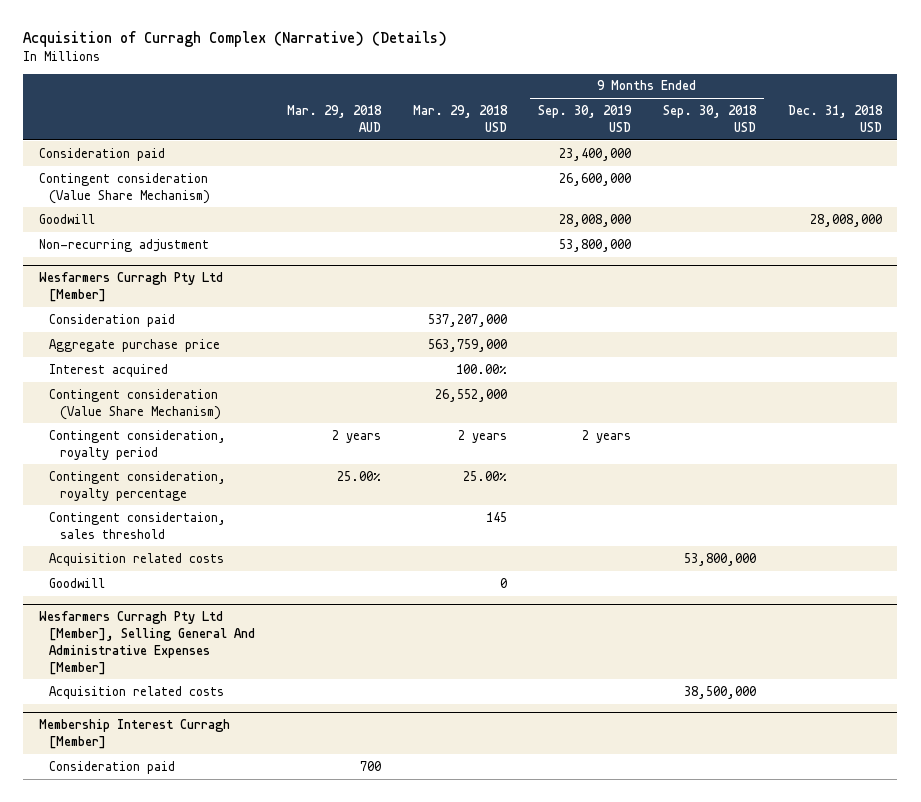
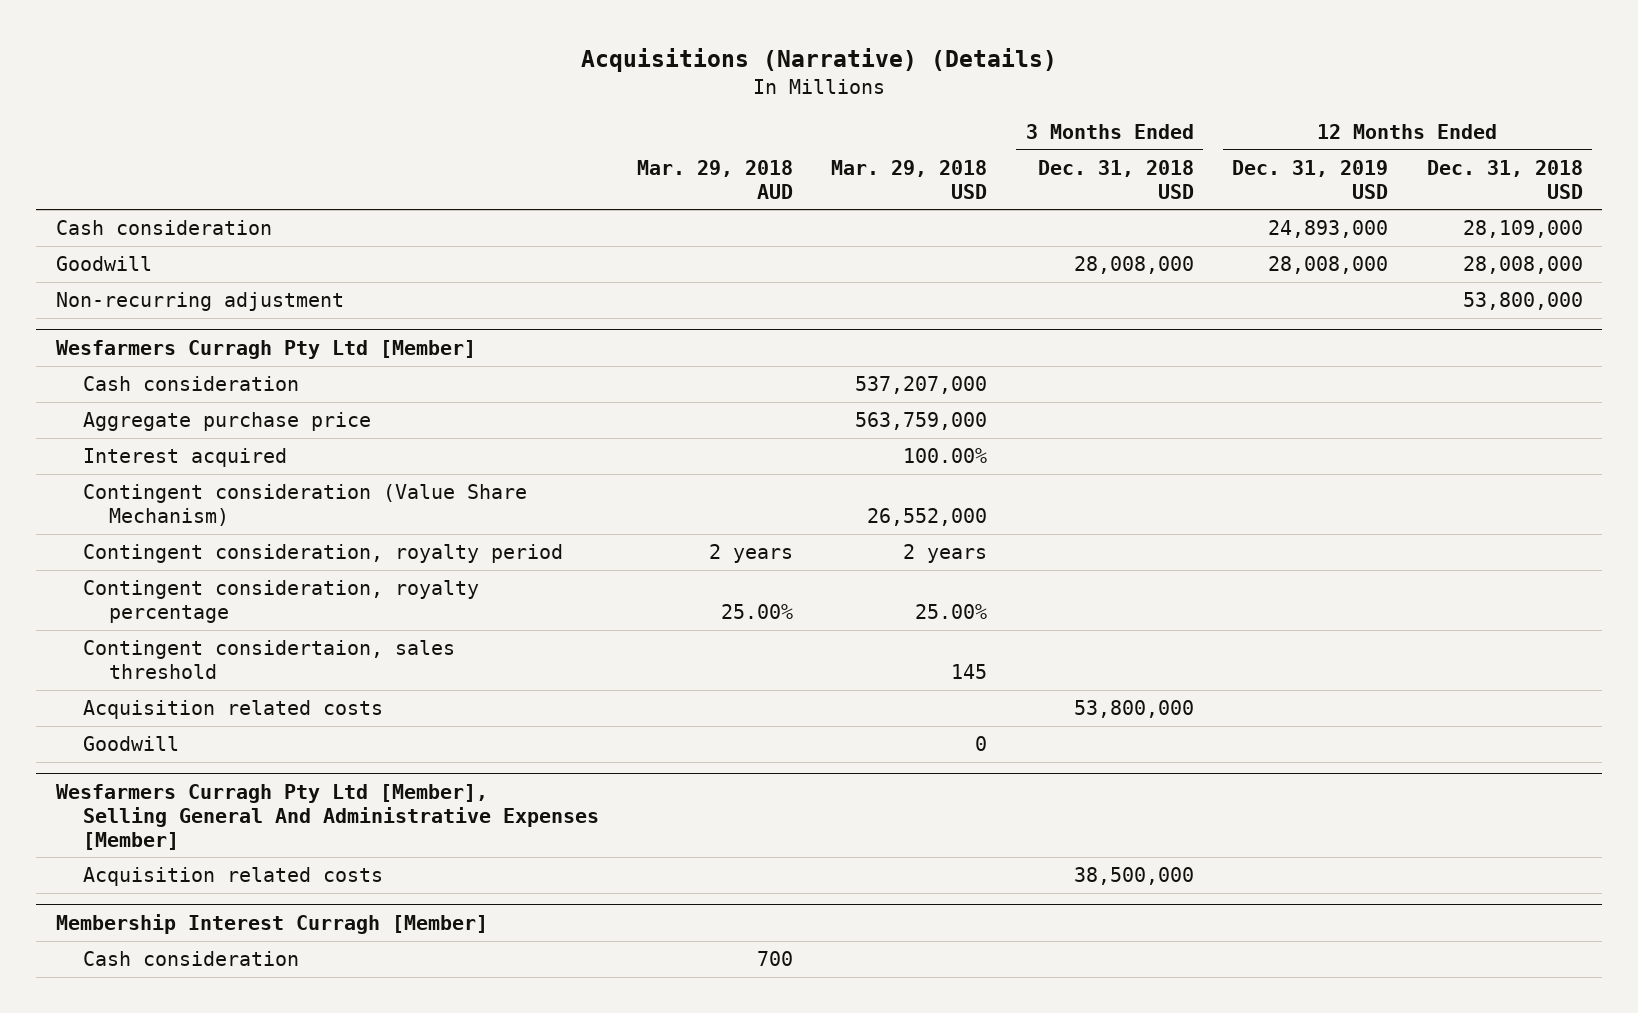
- Acquisition of Curragh Complex (Narrative) (Details)
+ Acquisitions (Narrative) (Details)
- | Mar. 29, 2018 AUD | Mar. 29, 2018 USD | 9 Months Ended Sep. 30, 2019 USD | 9 Months Ended Sep. 30, 2018 USD | Dec. 31, 2018 USD
+ | Mar. 29, 2018 AUD | Mar. 29, 2018 USD | 3 Months Ended Dec. 31, 2018 USD | 12 Months Ended Dec. 31, 2019 USD | 12 Months Ended Dec. 31, 2018 USD
- Consideration paid | | | 23,400,000 | |
- Contingent consideration (Value Share Mechanism) | | | 26,600,000 | |
+ Cash consideration | | | | 24,893,000 | 28,109,000
@ Wesfarmers Curragh Pty Ltd [Member]
- Consideration paid | | 537,207,000 | | |
+ Cash consideration | | 537,207,000 | | |
@ Membership Interest Curragh [Member]
- Consideration paid | 700 | | | |
+ Cash consideration | 700 | | | |

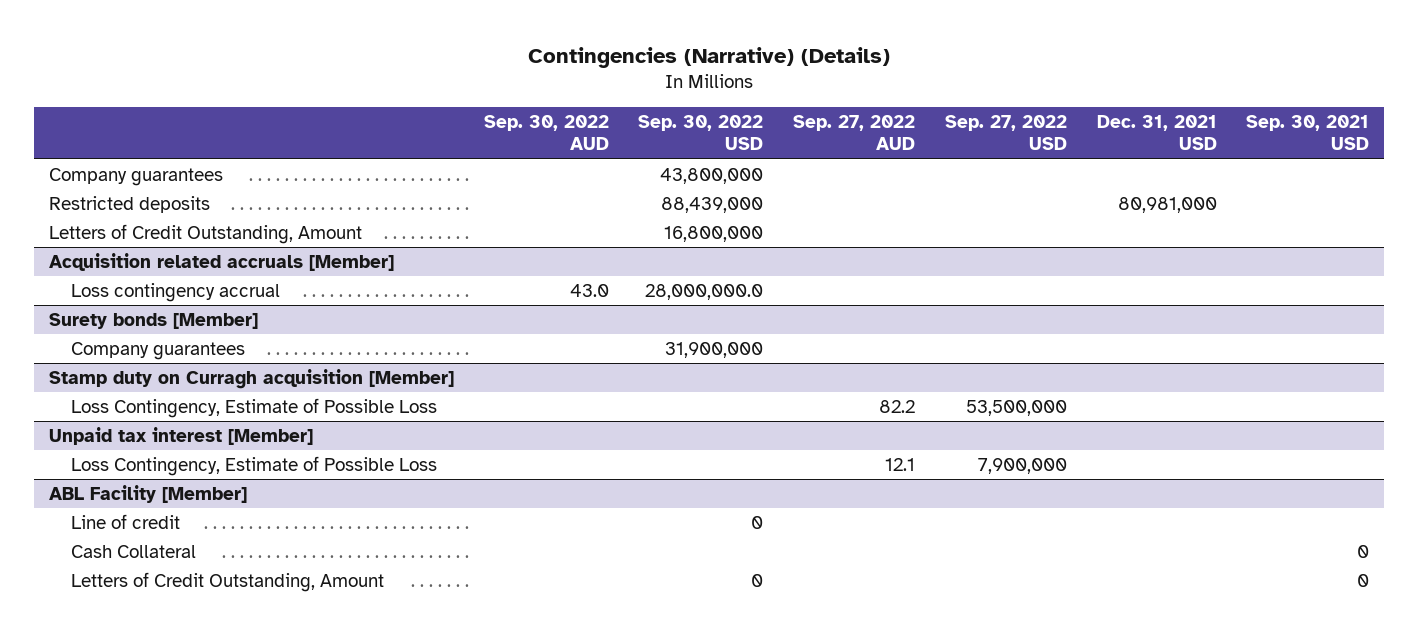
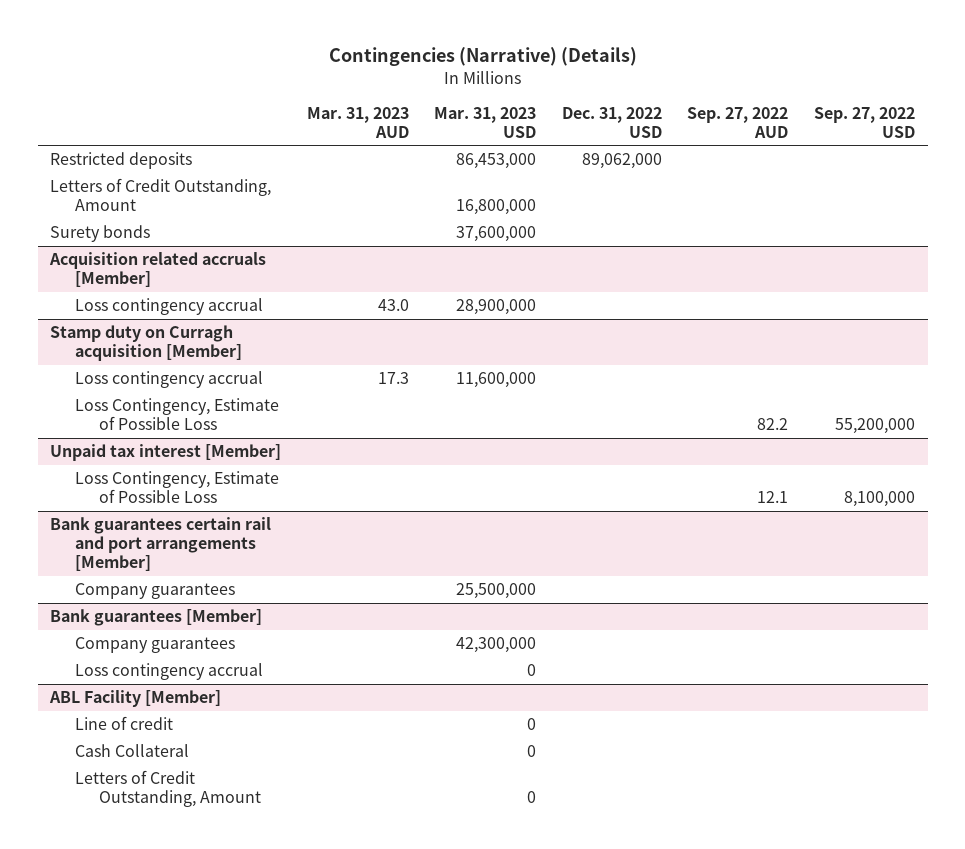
- | Sep. 30, 2022 AUD | Sep. 30, 2022 USD | Sep. 27, 2022 AUD | Sep. 27, 2022 USD | Dec. 31, 2021 USD | Sep. 30, 2021 USD
+ | Mar. 31, 2023 AUD | Mar. 31, 2023 USD | Dec. 31, 2022 USD | Sep. 27, 2022 AUD | Sep. 27, 2022 USD
- Company guarantees | | 43,800,000 | | | |
+ Surety bonds | | 37,600,000 | | |
- Surety bonds [Member]
- Company guarantees | | 31,900,000 | | | |
@ Stamp duty on Curragh acquisition [Member]
- Loss Contingency, Estimate of Possible Loss | | | 82.2 | 53,500,000 | |
+ Loss contingency accrual | 17.3 | 11,600,000 | | |
+ Loss Contingency, Estimate of Possible Loss | | | | 82.2 | 55,200,000
@ Unpaid tax interest [Member]
- Loss Contingency, Estimate of Possible Loss | | | 12.1 | 7,900,000 | |
+ Loss Contingency, Estimate of Possible Loss | | | | 12.1 | 8,100,000
+ Bank guarantees certain rail and port arrangements [Member]
+ Company guarantees | | 25,500,000 | | |
+ Bank guarantees [Member]
+ Company guarantees | | 42,300,000 | | |
+ Loss contingency accrual | | 0 | | |

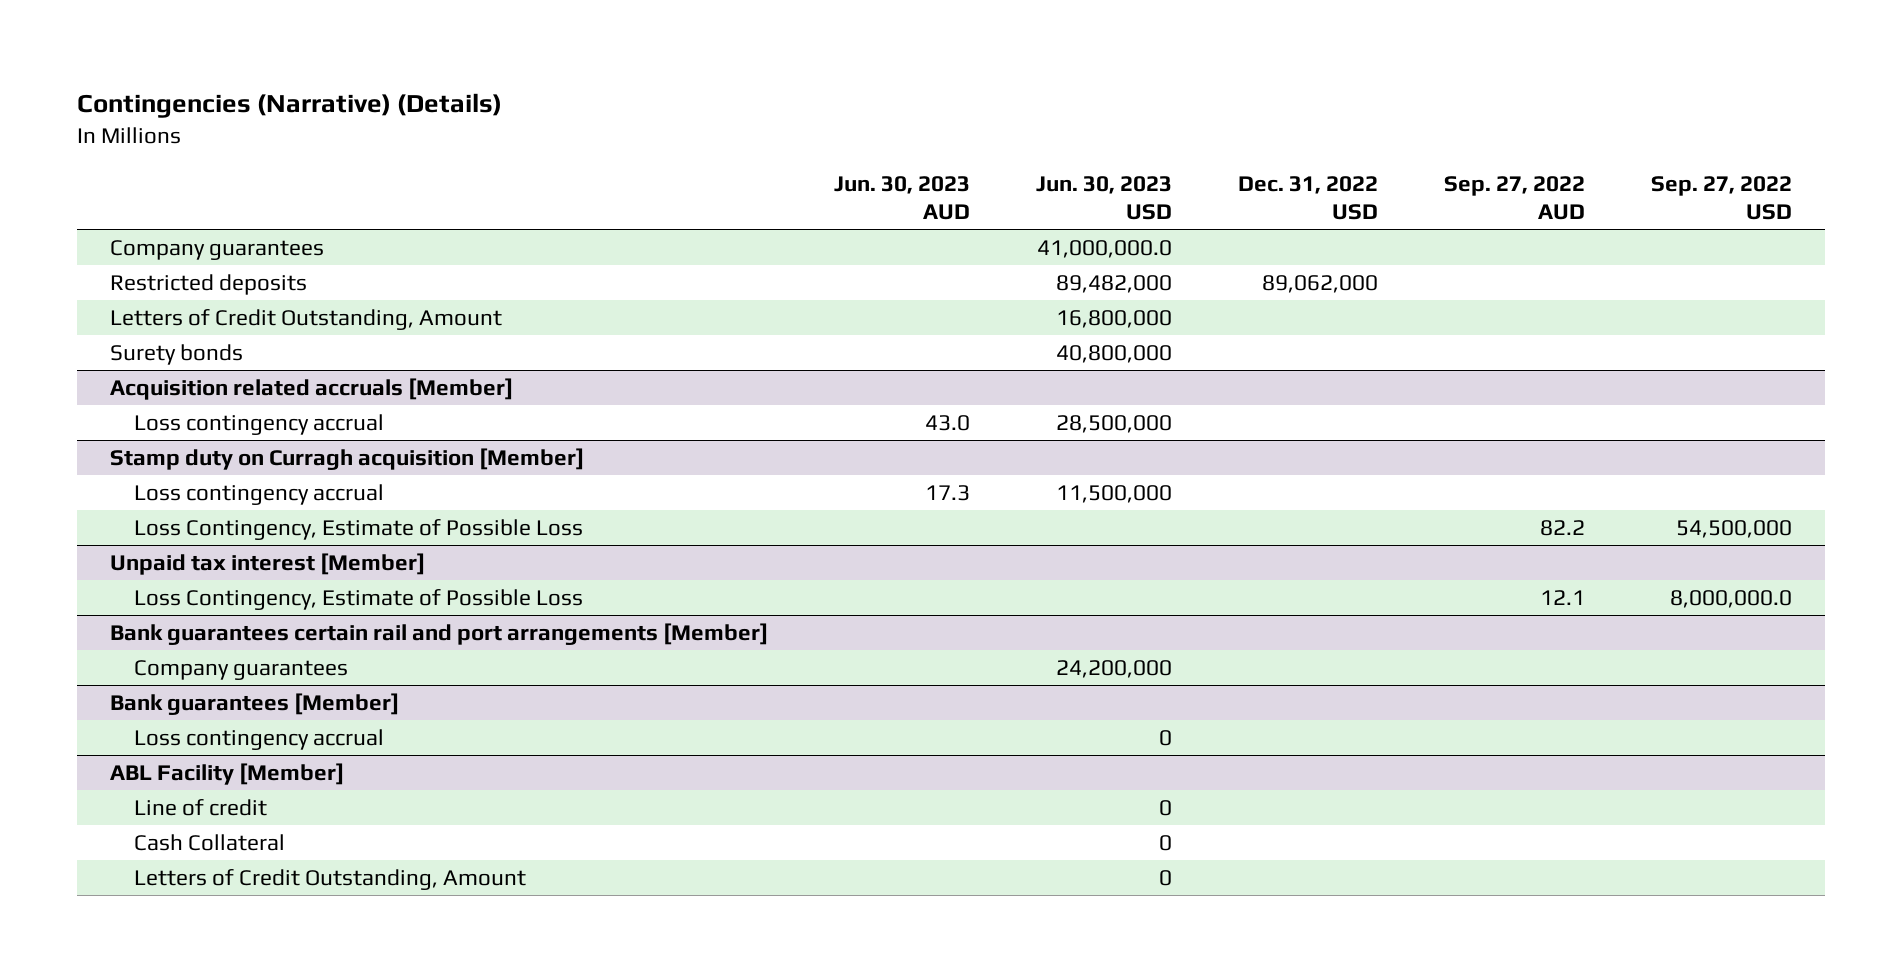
- | Mar. 31, 2023 AUD | Mar. 31, 2023 USD | Dec. 31, 2022 USD | Sep. 27, 2022 AUD | Sep. 27, 2022 USD
+ | Jun. 30, 2023 AUD | Jun. 30, 2023 USD | Dec. 31, 2022 USD | Sep. 27, 2022 AUD | Sep. 27, 2022 USD
+ Company guarantees | | 41,000,000.0 | | |
@ Stamp duty on Curragh acquisition [Member]
- Loss Contingency, Estimate of Possible Loss | | | | 82.2 | 55,200,000
+ Loss Contingency, Estimate of Possible Loss | | | | 82.2 | 54,500,000
@ Unpaid tax interest [Member]
- Loss Contingency, Estimate of Possible Loss | | | | 12.1 | 8,100,000
+ Loss Contingency, Estimate of Possible Loss | | | | 12.1 | 8,000,000.0
@ Bank guarantees [Member]
- Company guarantees | | 42,300,000 | | |

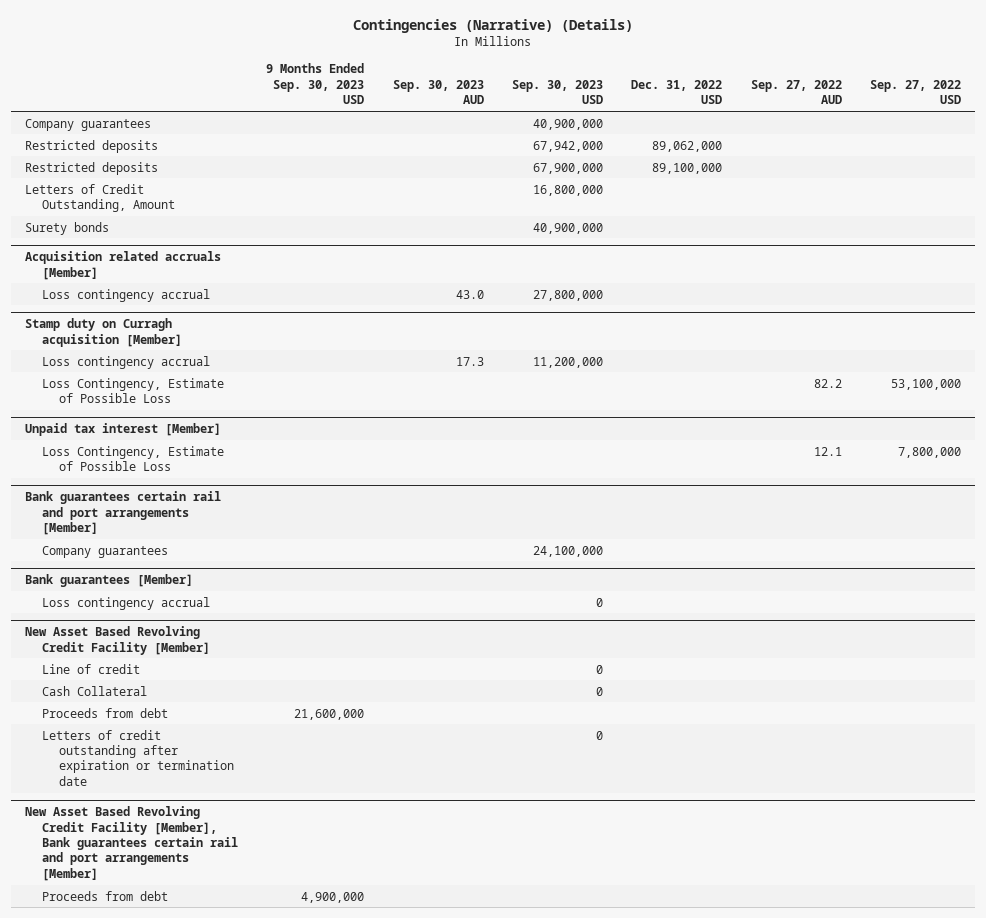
- | Jun. 30, 2023 AUD | Jun. 30, 2023 USD | Dec. 31, 2022 USD | Sep. 27, 2022 AUD | Sep. 27, 2022 USD
+ | 9 Months Ended Sep. 30, 2023 USD | Sep. 30, 2023 AUD | Sep. 30, 2023 USD | Dec. 31, 2022 USD | Sep. 27, 2022 AUD | Sep. 27, 2022 USD
+ Restricted deposits | | | 67,900,000 | 89,100,000 | |
@ Stamp duty on Curragh acquisition [Member]
- Loss Contingency, Estimate of Possible Loss | | | | 82.2 | 54,500,000
+ Loss Contingency, Estimate of Possible Loss | | | | | 82.2 | 53,100,000
@ Unpaid tax interest [Member]
- Loss Contingency, Estimate of Possible Loss | | | | 12.1 | 8,000,000.0
+ Loss Contingency, Estimate of Possible Loss | | | | | 12.1 | 7,800,000
- ABL Facility [Member]
- Line of credit | | 0 | | |
- Cash Collateral | | 0 | | |
- Letters of Credit Outstanding, Amount | | 0 | | |
+ New Asset Based Revolving Credit Facility [Member]
+ Line of credit | | | 0 | | |
+ Cash Collateral | | | 0 | | |
+ Proceeds from debt | 21,600,000 | | | | |
+ Letters of credit outstanding after expiration or termination date | | | 0 | | |
+ New Asset Based Revolving Credit Facility [Member], Bank guarantees certain rail and port arrangements [Member]
+ Proceeds from debt | 4,900,000 | | | | |

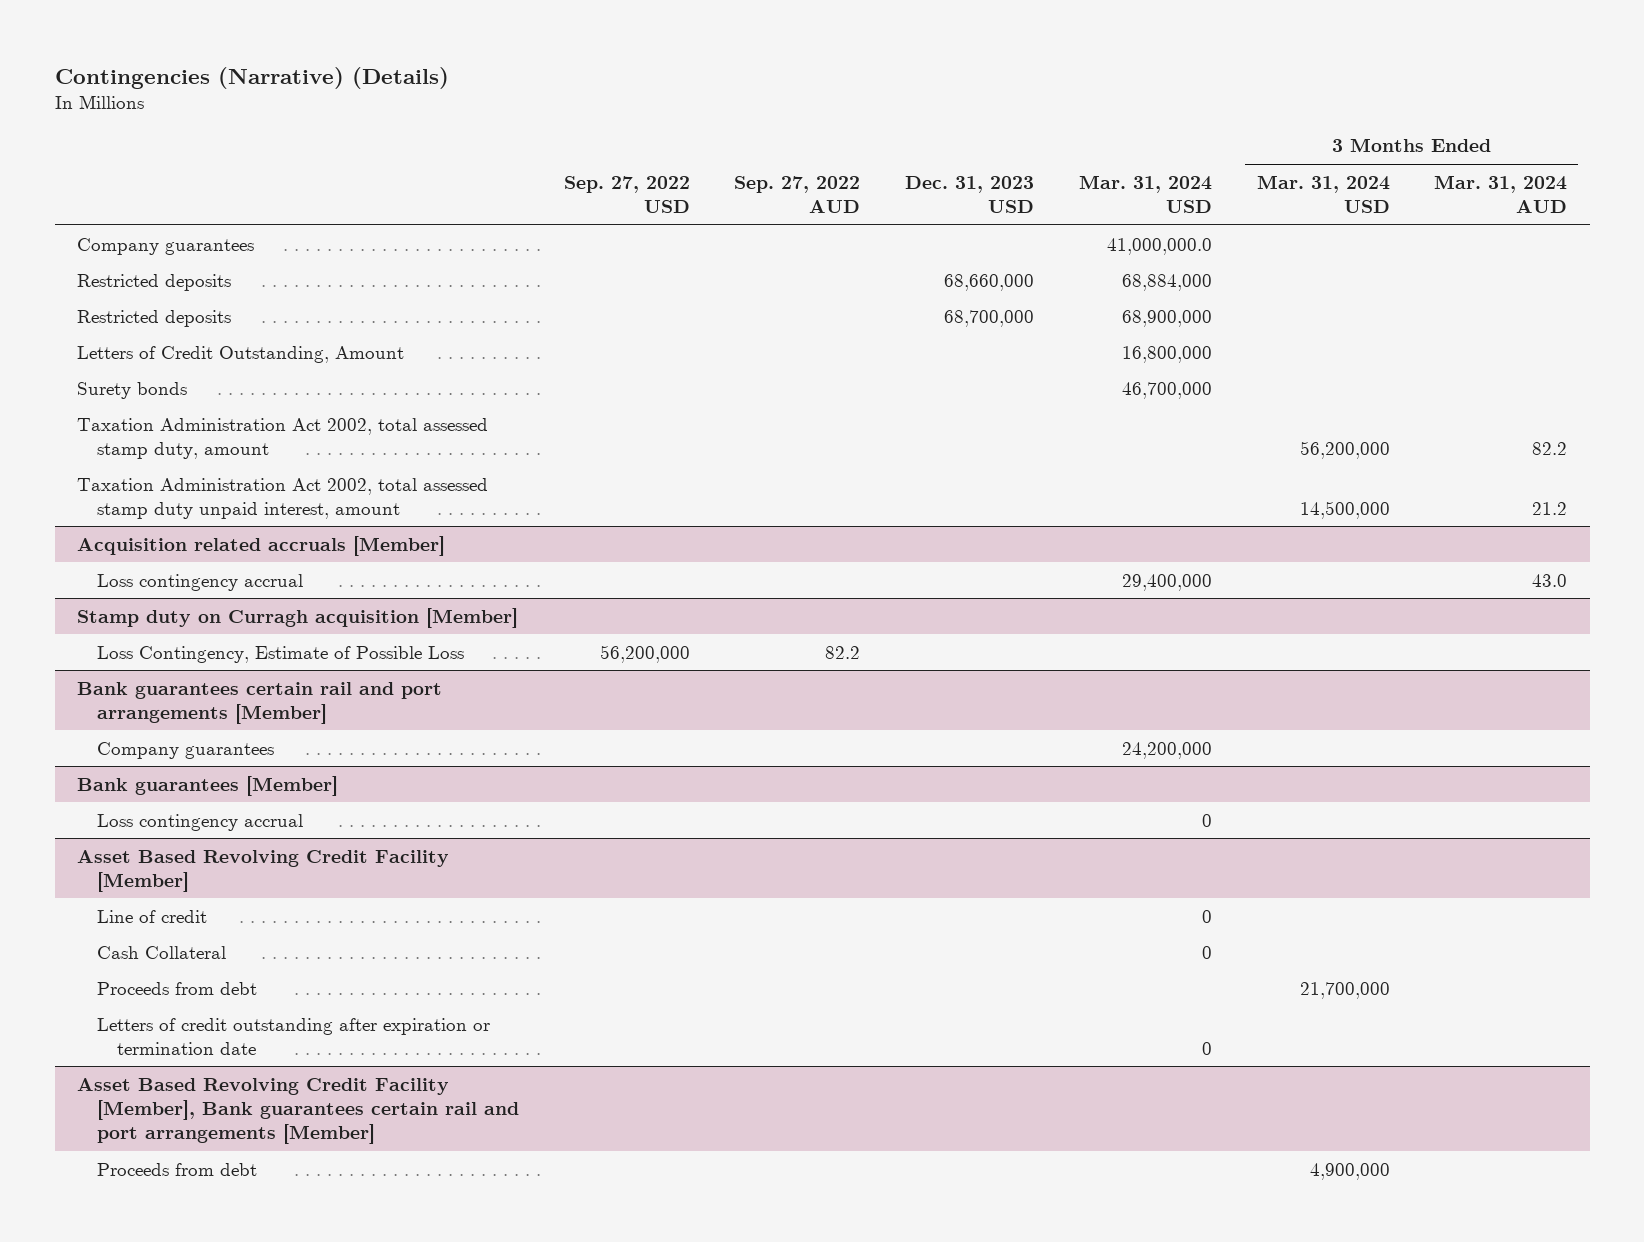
- | 9 Months Ended Sep. 30, 2023 USD | Sep. 30, 2023 AUD | Sep. 30, 2023 USD | Dec. 31, 2022 USD | Sep. 27, 2022 AUD | Sep. 27, 2022 USD
+ | Sep. 27, 2022 USD | Sep. 27, 2022 AUD | Dec. 31, 2023 USD | Mar. 31, 2024 USD | 3 Months Ended Mar. 31, 2024 USD | 3 Months Ended Mar. 31, 2024 AUD
+ Taxation Administration Act 2002, total assessed stamp duty, amount | | | | | 56,200,000 | 82.2
+ Taxation Administration Act 2002, total assessed stamp duty unpaid interest, amount | | | | | 14,500,000 | 21.2
@ Stamp duty on Curragh acquisition [Member]
- Loss contingency accrual | | 17.3 | 11,200,000 | | |
- Loss Contingency, Estimate of Possible Loss | | | | | 82.2 | 53,100,000
- Unpaid tax interest [Member]
- Loss Contingency, Estimate of Possible Loss | | | | | 12.1 | 7,800,000
@ Stamp duty on Curragh acquisition [Member]
+ Loss Contingency, Estimate of Possible Loss | 56,200,000 | 82.2 | | | |
- New Asset Based Revolving Credit Facility [Member]
+ Asset Based Revolving Credit Facility [Member]
- New Asset Based Revolving Credit Facility [Member], Bank guarantees certain rail and port arrangements [Member]
+ Asset Based Revolving Credit Facility [Member], Bank guarantees certain rail and port arrangements [Member]

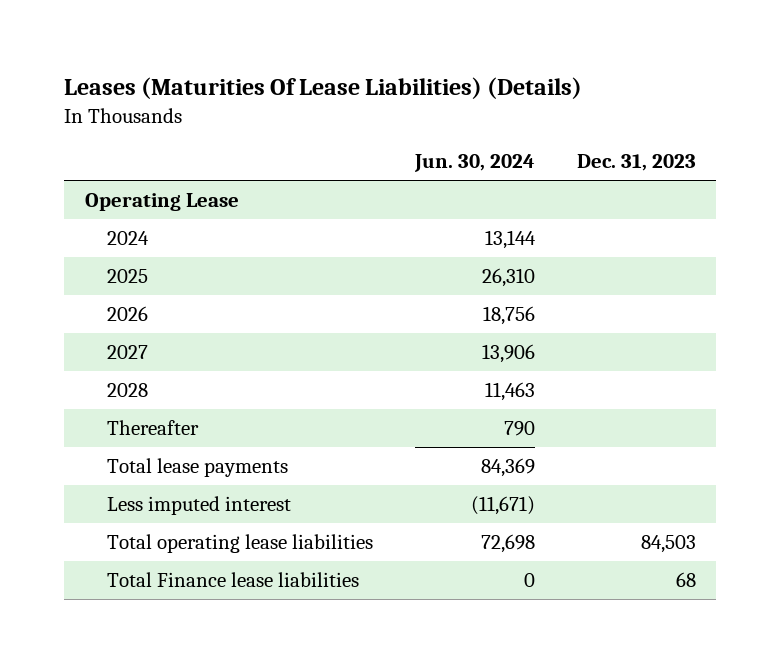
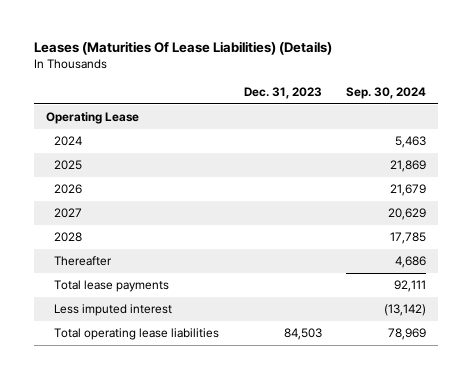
- | Jun. 30, 2024 | Dec. 31, 2023
+ | Dec. 31, 2023 | Sep. 30, 2024
- Total Finance lease liabilities | 0 | 68

